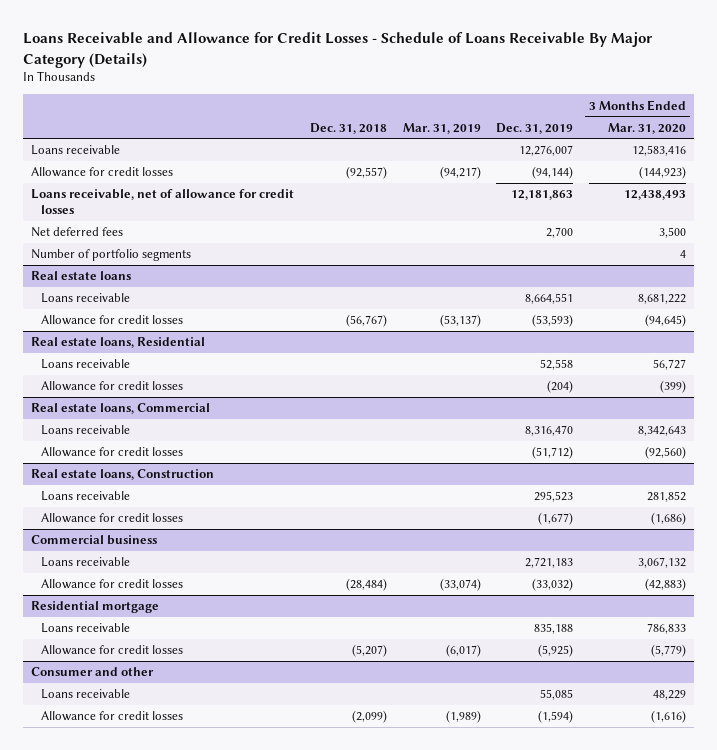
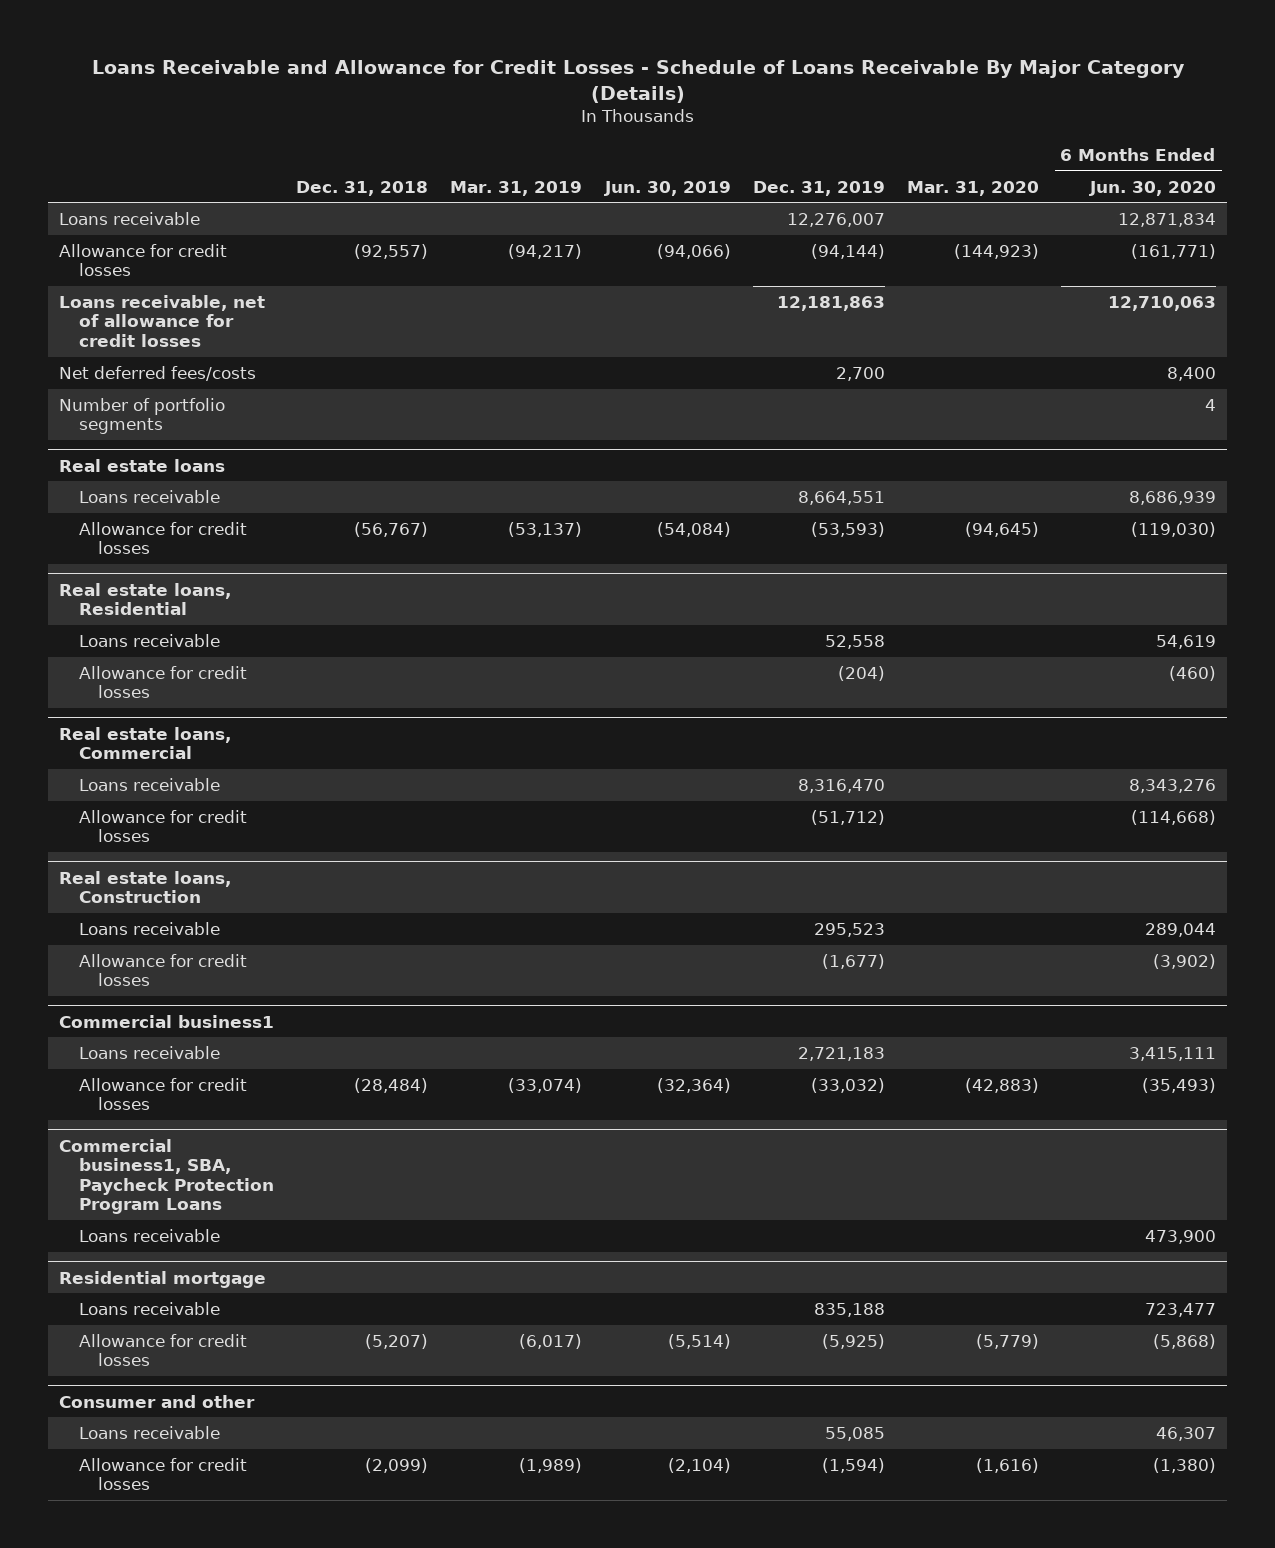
- | Dec. 31, 2018 | Mar. 31, 2019 | Dec. 31, 2019 | 3 Months Ended Mar. 31, 2020
+ | Dec. 31, 2018 | Mar. 31, 2019 | Jun. 30, 2019 | Dec. 31, 2019 | Mar. 31, 2020 | 6 Months Ended Jun. 30, 2020
- Net deferred fees | | | 2,700 | 3,500
+ Net deferred fees/costs | | | | 2,700 | | 8,400
- Commercial business
+ Commercial business1
+ Commercial business1, SBA, Paycheck Protection Program Loans
+ Loans receivable | | | | | | 473,900

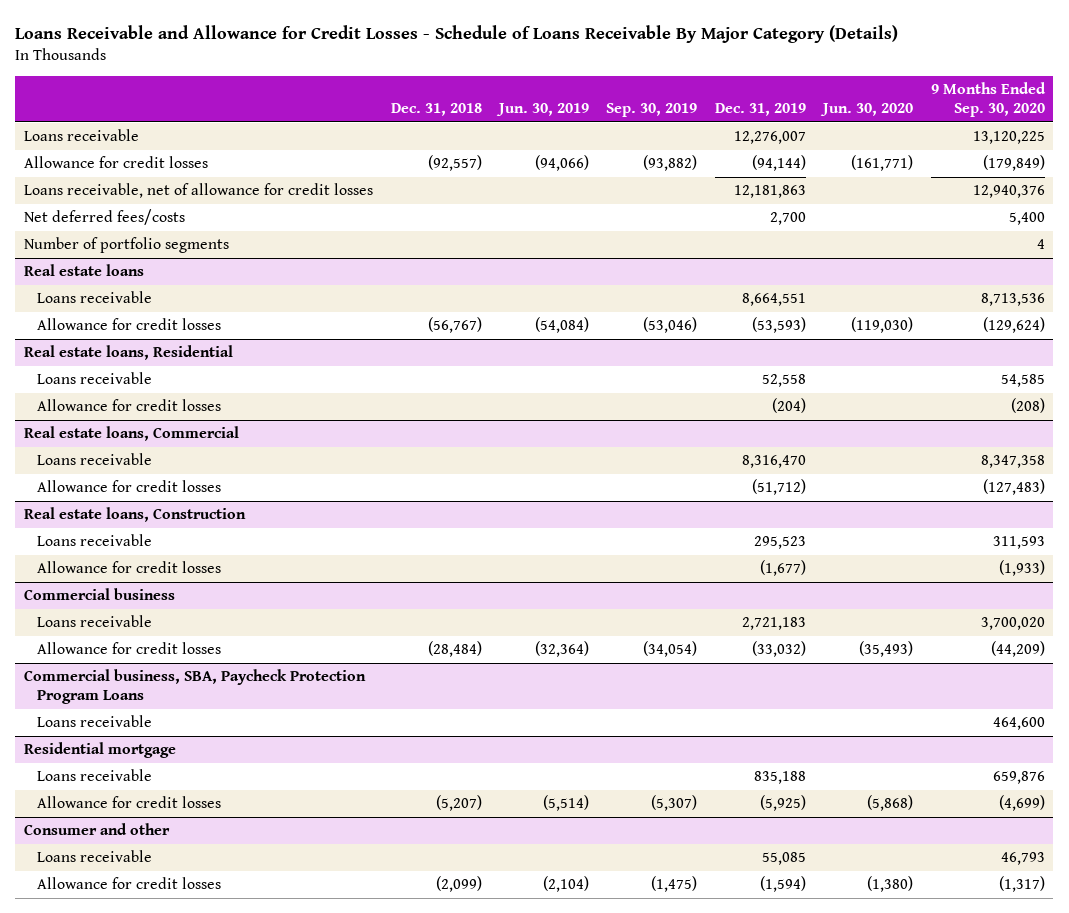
- | Dec. 31, 2018 | Mar. 31, 2019 | Jun. 30, 2019 | Dec. 31, 2019 | Mar. 31, 2020 | 6 Months Ended Jun. 30, 2020
+ | Dec. 31, 2018 | Jun. 30, 2019 | Sep. 30, 2019 | Dec. 31, 2019 | Jun. 30, 2020 | 9 Months Ended Sep. 30, 2020
- Commercial business1
+ Commercial business
- Commercial business1, SBA, Paycheck Protection Program Loans
+ Commercial business, SBA, Paycheck Protection Program Loans

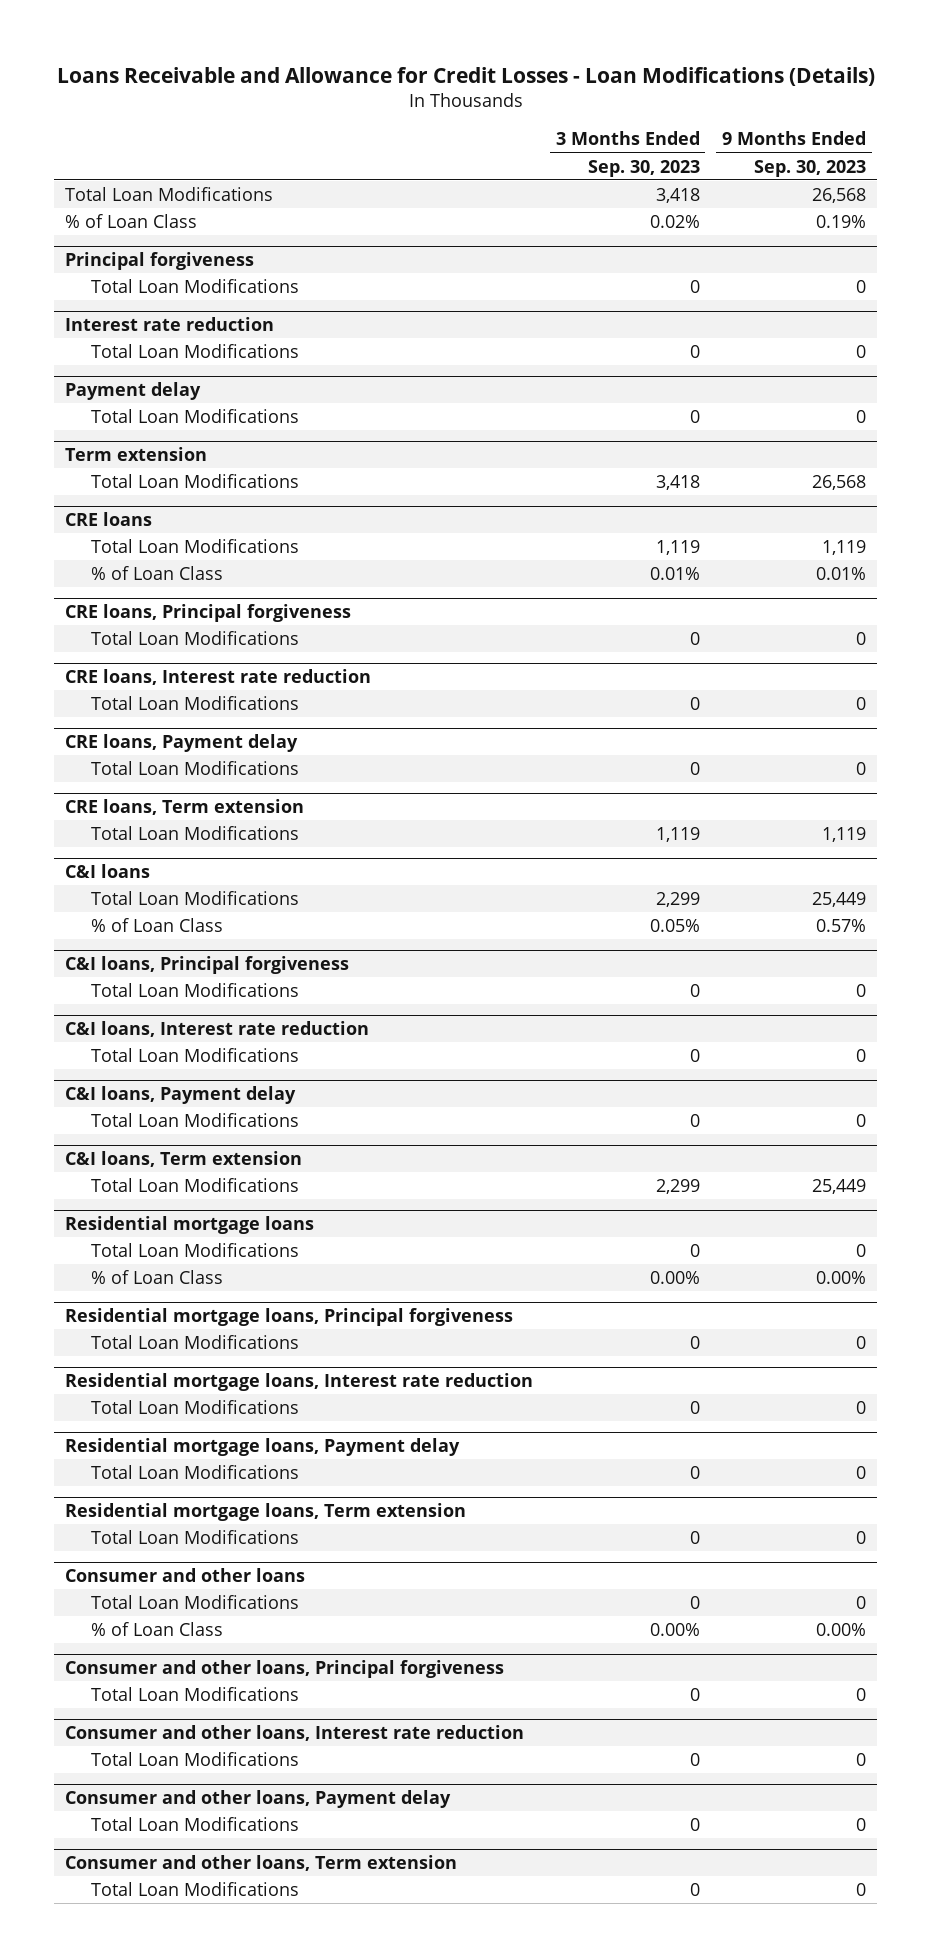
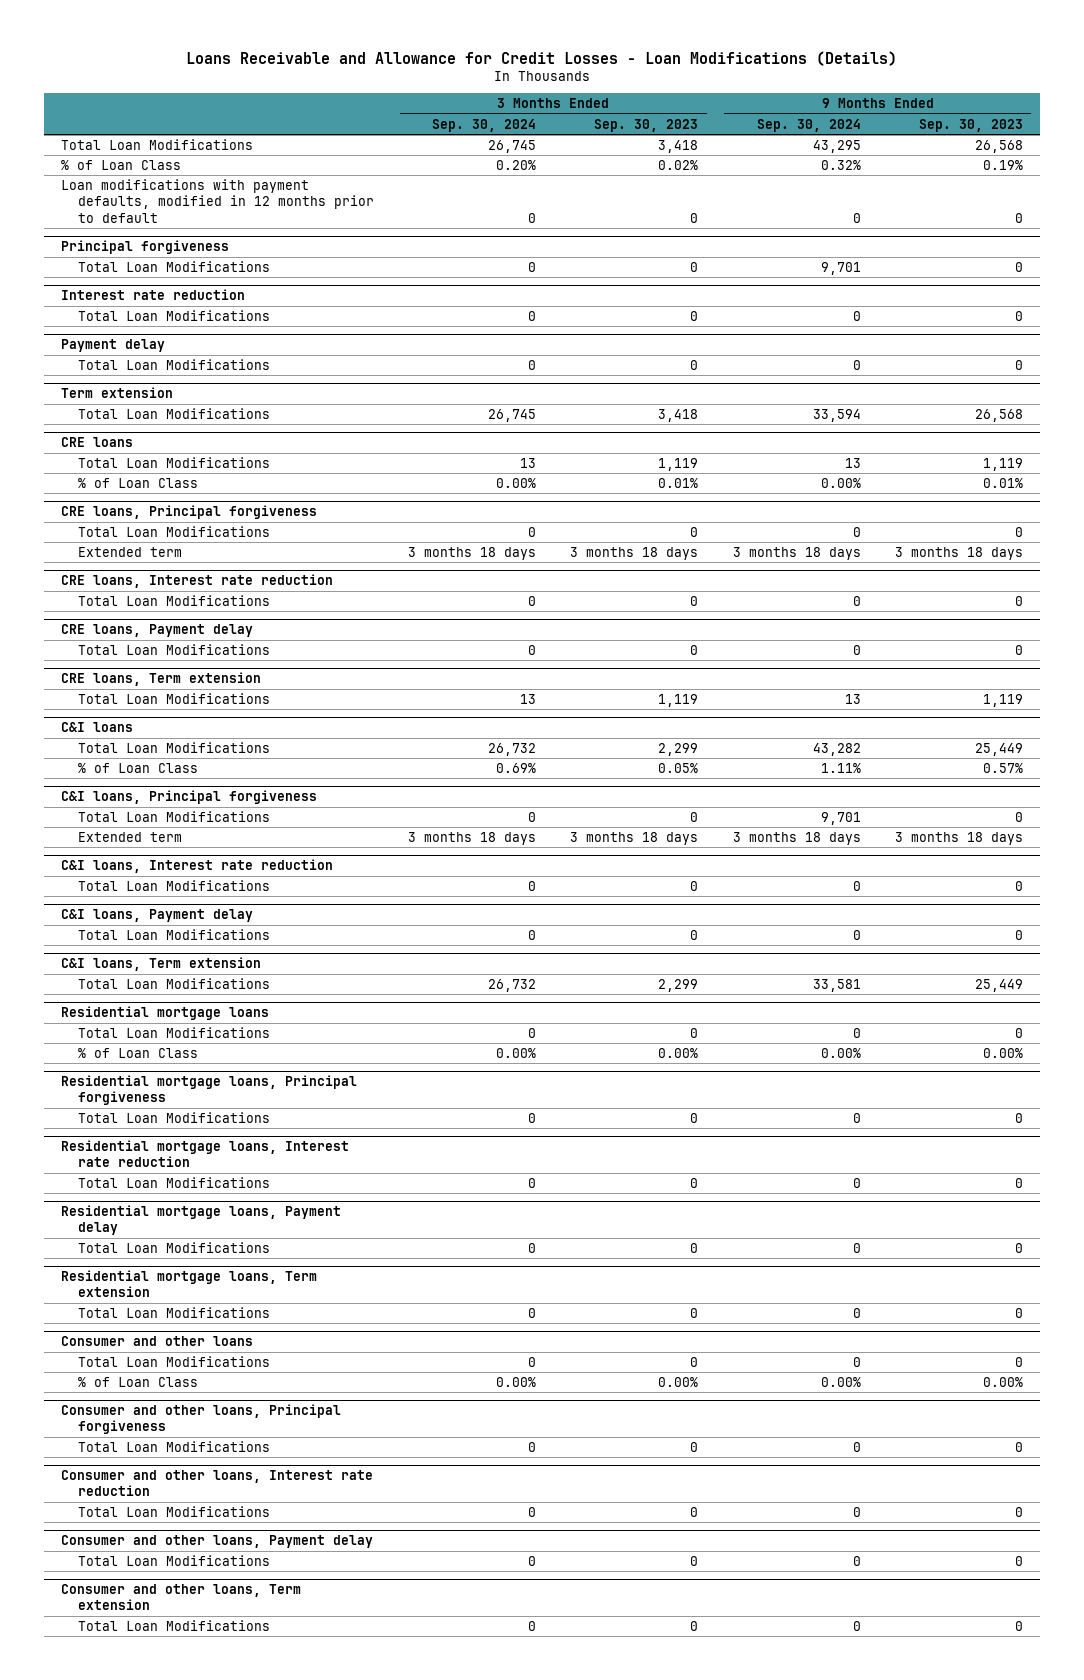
- | 3 Months Ended Sep. 30, 2023 | 9 Months Ended Sep. 30, 2023
+ | 3 Months Ended Sep. 30, 2024 | 3 Months Ended Sep. 30, 2023 | 9 Months Ended Sep. 30, 2024 | 9 Months Ended Sep. 30, 2023
+ Loan modifications with payment defaults, modified in 12 months prior to default | 0 | 0 | 0 | 0
@ CRE loans, Principal forgiveness
+ Extended term | 3 months 18 days | 3 months 18 days | 3 months 18 days | 3 months 18 days
@ C&I loans, Principal forgiveness
+ Extended term | 3 months 18 days | 3 months 18 days | 3 months 18 days | 3 months 18 days

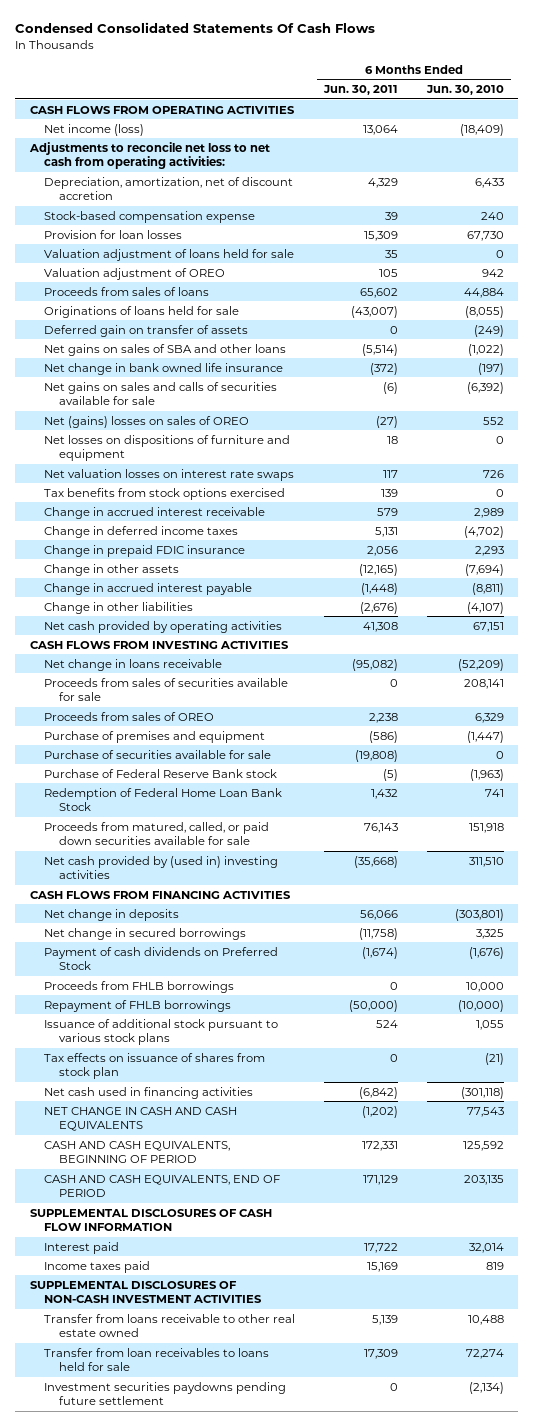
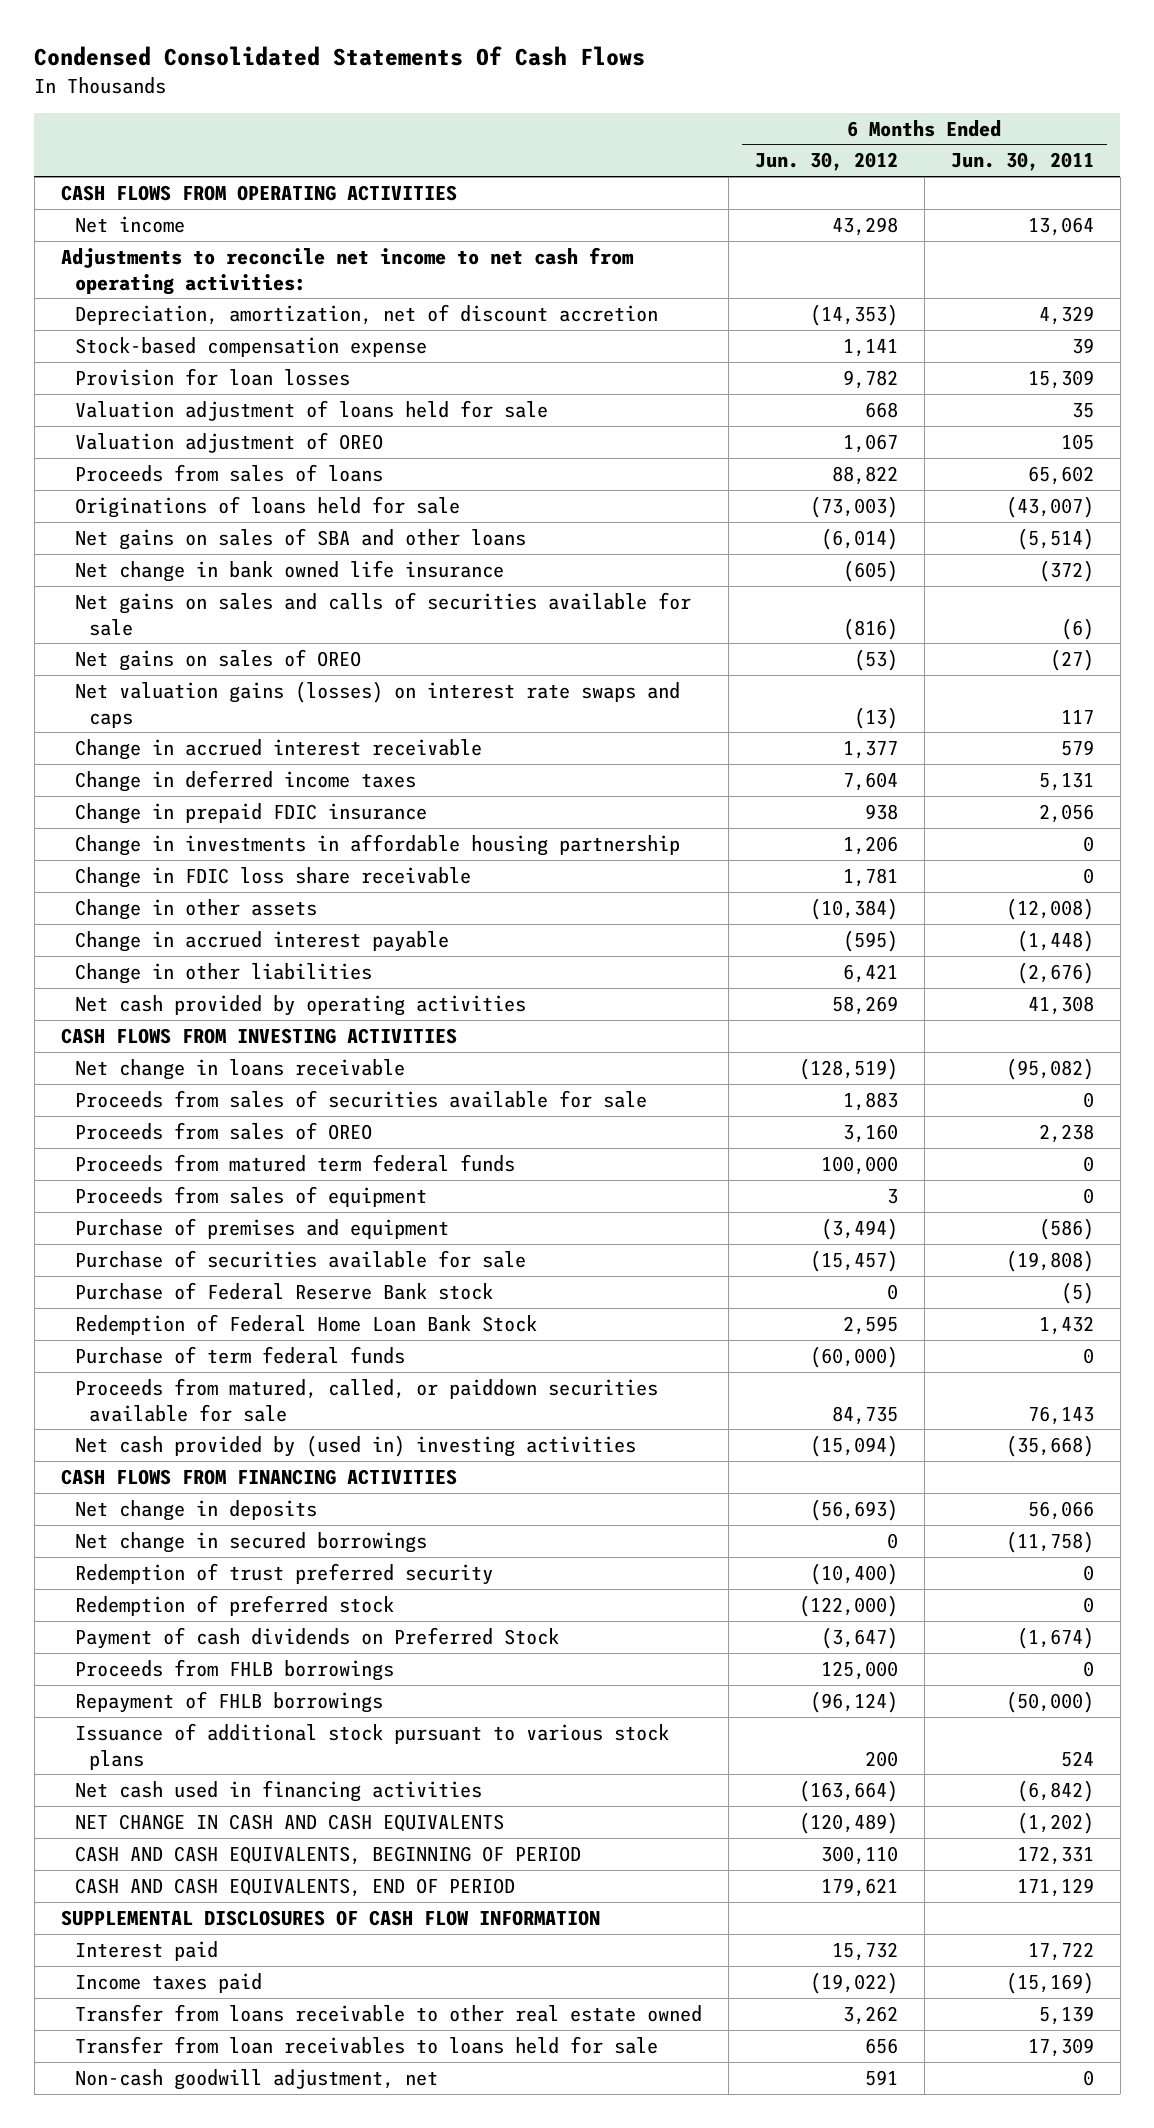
- | 6 Months Ended Jun. 30, 2011 | 6 Months Ended Jun. 30, 2010
+ | 6 Months Ended Jun. 30, 2012 | 6 Months Ended Jun. 30, 2011
- Net income (loss) | 13,064 | (18,409)
- Adjustments to reconcile net loss to net cash from operating activities:
+ Net income | 43,298 | 13,064
+ Adjustments to reconcile net income to net cash from operating activities:
- Deferred gain on transfer of assets | 0 | (249)
- Net (gains) losses on sales of OREO | (27) | 552
- Net losses on dispositions of furniture and equipment | 18 | 0
- Net valuation losses on interest rate swaps | 117 | 726
- Tax benefits from stock options exercised | 139 | 0
+ Net gains on sales of OREO | (53) | (27)
+ Net valuation gains (losses) on interest rate swaps and caps | (13) | 117
- Change in other assets | (12,165) | (7,694)
+ Change in investments in affordable housing partnership | 1,206 | 0
+ Change in FDIC loss share receivable | 1,781 | 0
+ Change in other assets | (10,384) | (12,008)
+ Proceeds from matured term federal funds | 100,000 | 0
+ Proceeds from sales of equipment | 3 | 0
- Proceeds from matured, called, or paid down securities available for sale | 76,143 | 151,918
+ Purchase of term federal funds | (60,000) | 0
+ Proceeds from matured, called, or paiddown securities available for sale | 84,735 | 76,143
+ Redemption of trust preferred security | (10,400) | 0
+ Redemption of preferred stock | (122,000) | 0
- Tax effects on issuance of shares from stock plan | 0 | (21)
- Income taxes paid | 15,169 | 819
- SUPPLEMENTAL DISCLOSURES OF NON-CASH INVESTMENT ACTIVITIES
+ Income taxes paid | (19,022) | (15,169)
- Investment securities paydowns pending future settlement | 0 | (2,134)
+ Non-cash goodwill adjustment, net | 591 | 0

